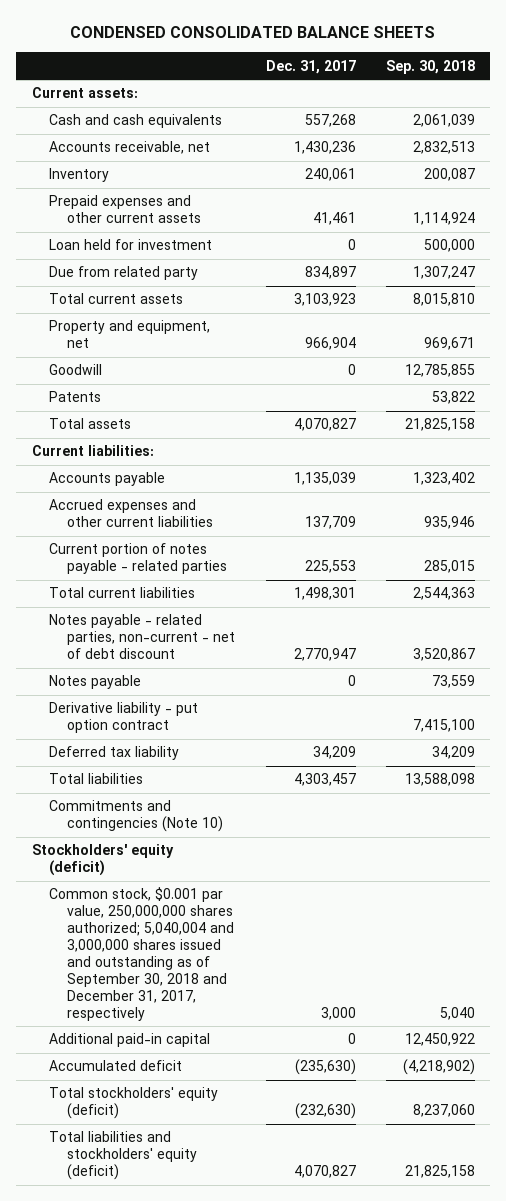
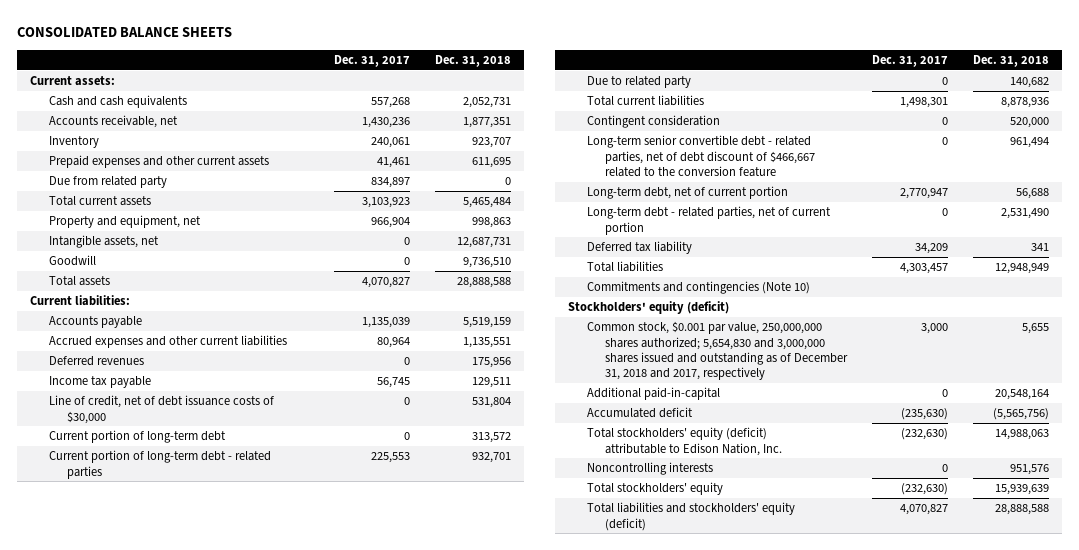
- CONDENSED CONSOLIDATED BALANCE SHEETS
+ CONSOLIDATED BALANCE SHEETS
- | Dec. 31, 2017 | Sep. 30, 2018
+ | Dec. 31, 2017 | Dec. 31, 2018
- Loan held for investment | 0 | 500,000
+ Intangible assets, net | 0 | 12,687,731
- Patents | | 53,822
- Accrued expenses and other current liabilities | 137,709 | 935,946
- Current portion of notes payable - related parties | 225,553 | 285,015
+ Accrued expenses and other current liabilities | 80,964 | 1,135,551
+ Deferred revenues | 0 | 175,956
+ Income tax payable | 56,745 | 129,511
+ Line of credit, net of debt issuance costs of $30,000 | 0 | 531,804
+ Current portion of long-term debt | 0 | 313,572
+ Current portion of long-term debt - related parties | 225,553 | 932,701
+ Due to related party | 0 | 140,682
- Notes payable - related parties, non-current - net of debt discount | 2,770,947 | 3,520,867
- Notes payable | 0 | 73,559
- Derivative liability - put option contract | | 7,415,100
+ Contingent consideration | 0 | 520,000
+ Long-term senior convertible debt - related parties, net of debt discount of $466,667 related to the conversion feature | 0 | 961,494
+ Long-term debt, net of current portion | 2,770,947 | 56,688
+ Long-term debt - related parties, net of current portion | 0 | 2,531,490
- Common stock, $0.001 par value, 250,000,000 shares authorized; 5,040,004 and 3,000,000 shares issued and outstanding as of September 30, 2018 and December 31, 2017, respectively | 3,000 | 5,040
- Additional paid-in capital | 0 | 12,450,922
+ Common stock, $0.001 par value, 250,000,000 shares authorized; 5,654,830 and 3,000,000 shares issued and outstanding as of December 31, 2018 and 2017, respectively | 3,000 | 5,655
+ Additional paid-in-capital | 0 | 20,548,164
- Total stockholders' equity (deficit) | (232,630) | 8,237,060
+ Total stockholders' equity (deficit) attributable to Edison Nation, Inc. | (232,630) | 14,988,063
+ Noncontrolling interests | 0 | 951,576
+ Total stockholders' equity | (232,630) | 15,939,639

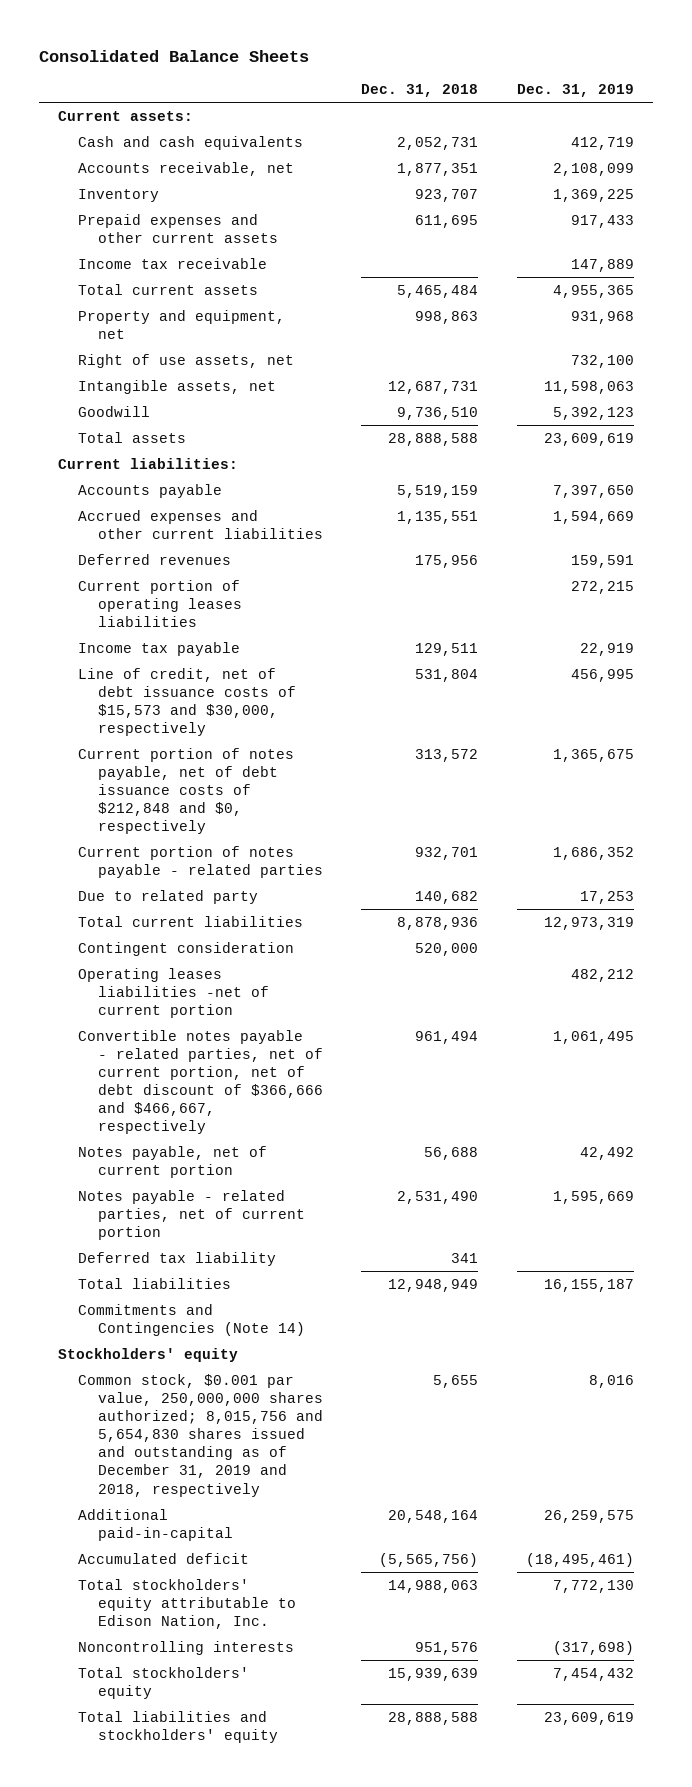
- CONSOLIDATED BALANCE SHEETS
+ Consolidated Balance Sheets
- | Dec. 31, 2017 | Dec. 31, 2018
+ | Dec. 31, 2018 | Dec. 31, 2019
- Due from related party | 834,897 | 0
+ Income tax receivable | | 147,889
+ Right of use assets, net | | 732,100
+ Current portion of operating leases liabilities | | 272,215
- Line of credit, net of debt issuance costs of $30,000 | 0 | 531,804
- Current portion of long-term debt | 0 | 313,572
- Current portion of long-term debt - related parties | 225,553 | 932,701
+ Line of credit, net of debt issuance costs of $15,573 and $30,000, respectively | 531,804 | 456,995
+ Current portion of notes payable, net of debt issuance costs of $212,848 and $0, respectively | 313,572 | 1,365,675
+ Current portion of notes payable - related parties | 932,701 | 1,686,352
- Long-term senior convertible debt - related parties, net of debt discount of $466,667 related to the conversion feature | 0 | 961,494
- Long-term debt, net of current portion | 2,770,947 | 56,688
- Long-term debt - related parties, net of current portion | 0 | 2,531,490
+ Operating leases liabilities -net of current portion | | 482,212
+ Convertible notes payable - related parties, net of current portion, net of debt discount of $366,666 and $466,667, respectively | 961,494 | 1,061,495
+ Notes payable, net of current portion | 56,688 | 42,492
+ Notes payable - related parties, net of current portion | 2,531,490 | 1,595,669
- Commitments and contingencies (Note 10)
- Stockholders' equity (deficit)
- Common stock, $0.001 par value, 250,000,000 shares authorized; 5,654,830 and 3,000,000 shares issued and outstanding as of December 31, 2018 and 2017, respectively | 3,000 | 5,655
+ Commitments and Contingencies (Note 14)
+ Stockholders' equity
+ Common stock, $0.001 par value, 250,000,000 shares authorized; 8,015,756 and 5,654,830 shares issued and outstanding as of December 31, 2019 and 2018, respectively | 5,655 | 8,016
- Total stockholders' equity (deficit) attributable to Edison Nation, Inc. | (232,630) | 14,988,063
+ Total stockholders' equity attributable to Edison Nation, Inc. | 14,988,063 | 7,772,130
- Total liabilities and stockholders' equity (deficit) | 4,070,827 | 28,888,588
+ Total liabilities and stockholders' equity | 28,888,588 | 23,609,619

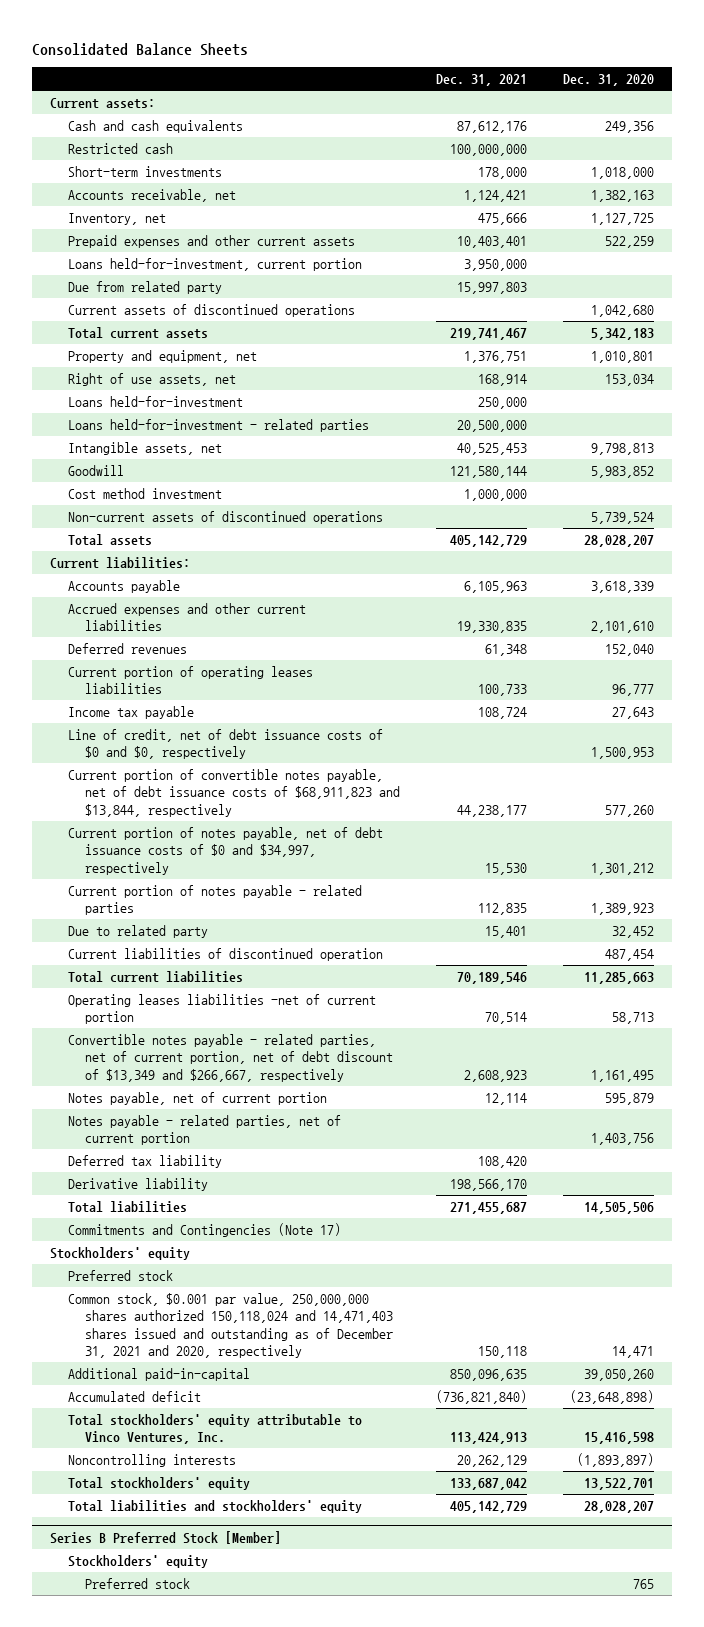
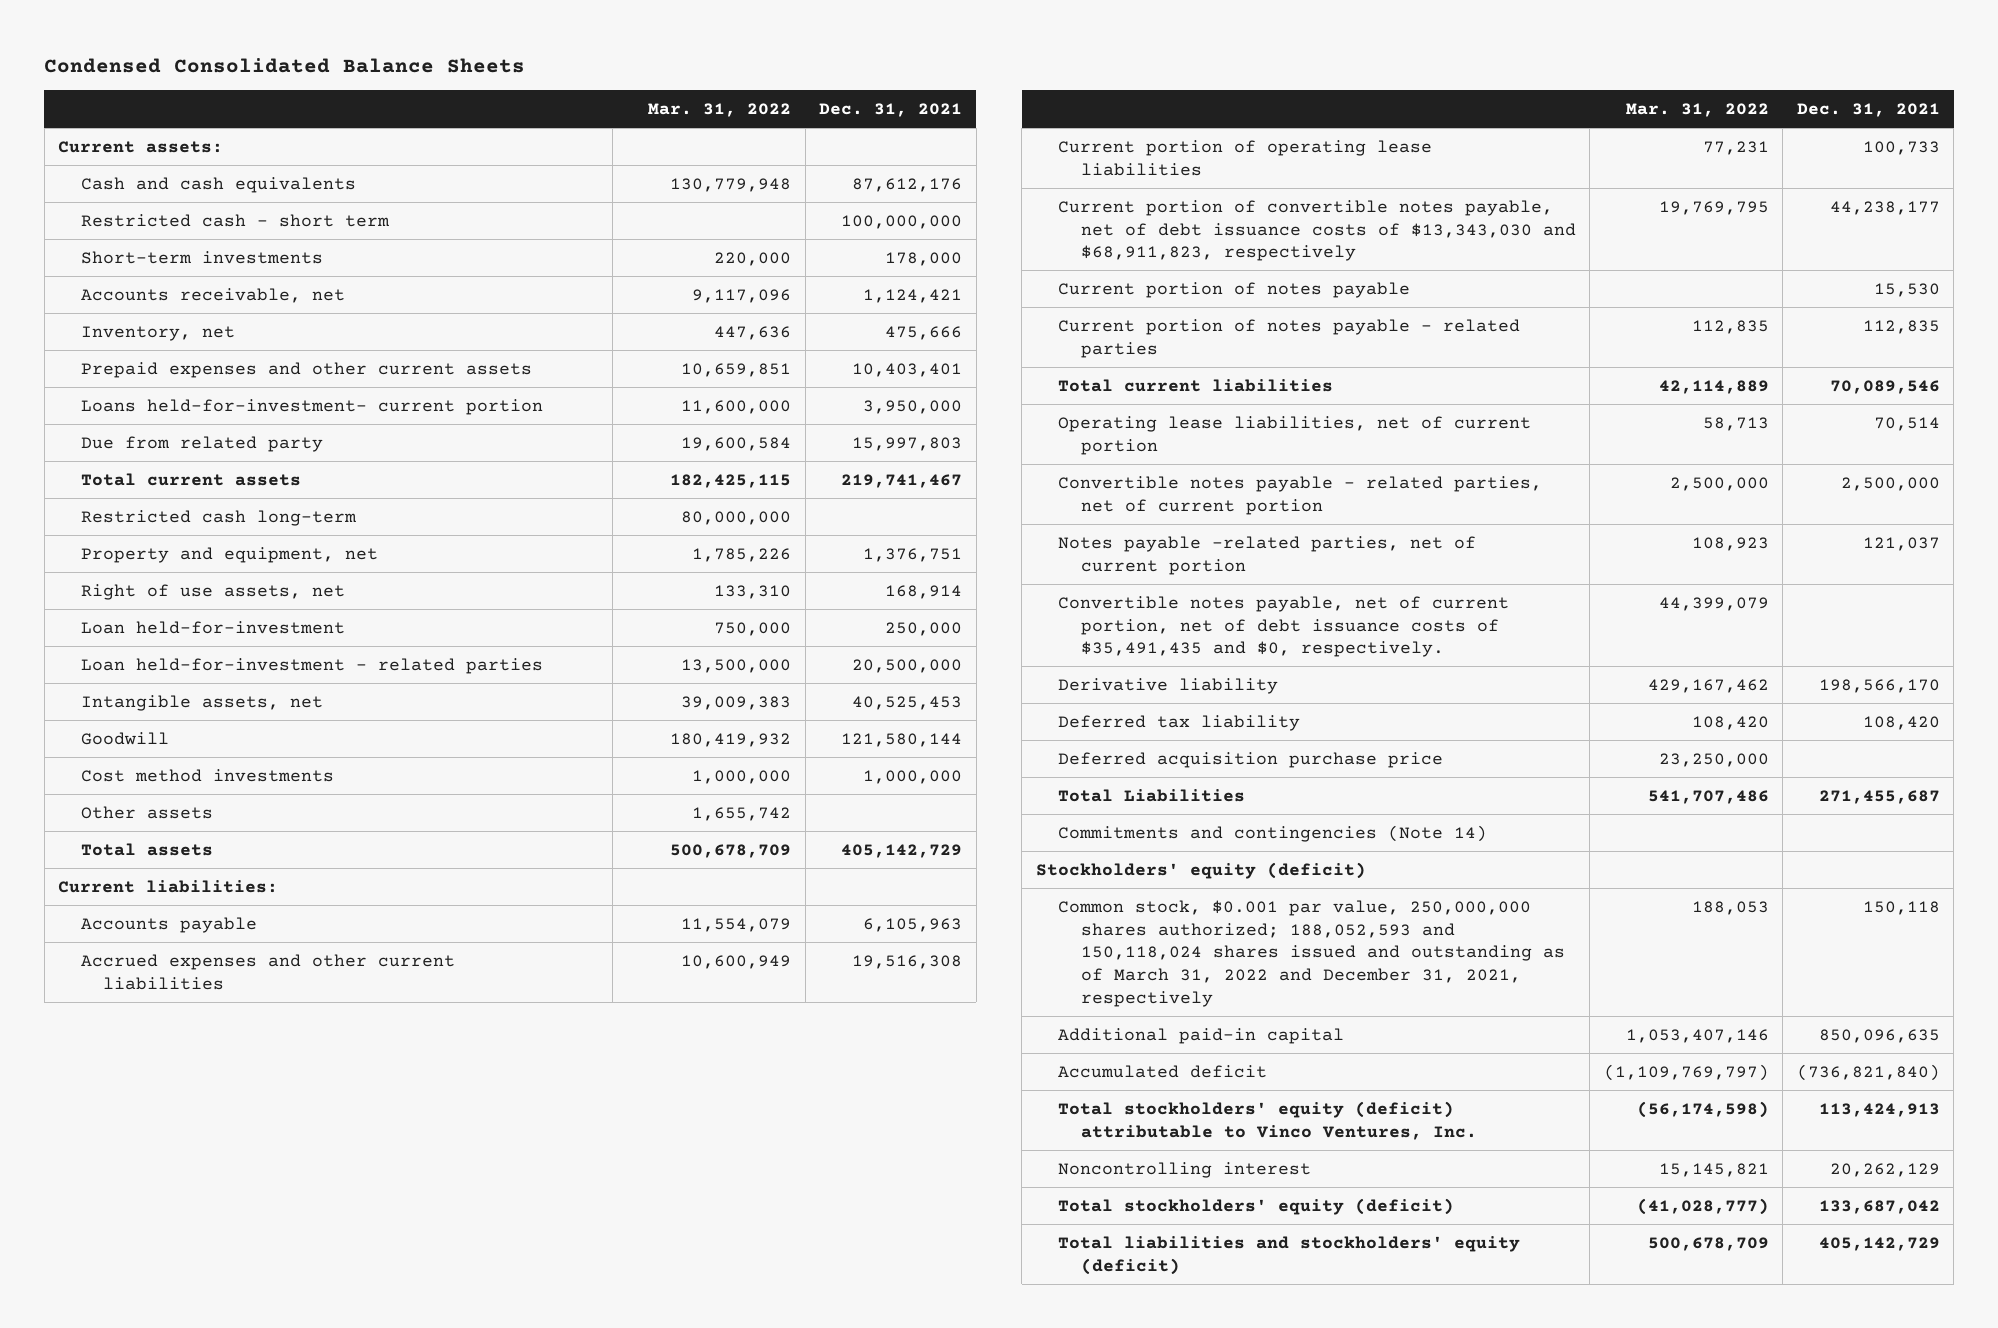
- Consolidated Balance Sheets
+ Condensed Consolidated Balance Sheets
- | Dec. 31, 2021 | Dec. 31, 2020
+ | Mar. 31, 2022 | Dec. 31, 2021
- Restricted cash | 100,000,000 |
+ Restricted cash - short term | | 100,000,000
- Loans held-for-investment, current portion | 3,950,000 |
+ Loans held-for-investment- current portion | 11,600,000 | 3,950,000
- Current assets of discontinued operations | | 1,042,680
+ Restricted cash long-term | 80,000,000 |
- Loans held-for-investment | 250,000 |
- Loans held-for-investment - related parties | 20,500,000 |
+ Loan held-for-investment | 750,000 | 250,000
+ Loan held-for-investment - related parties | 13,500,000 | 20,500,000
- Cost method investment | 1,000,000 |
- Non-current assets of discontinued operations | | 5,739,524
+ Cost method investments | 1,000,000 | 1,000,000
+ Other assets | 1,655,742 |
- Accrued expenses and other current liabilities | 19,330,835 | 2,101,610
- Deferred revenues | 61,348 | 152,040
- Current portion of operating leases liabilities | 100,733 | 96,777
- Income tax payable | 108,724 | 27,643
- Line of credit, net of debt issuance costs of $0 and $0, respectively | | 1,500,953
- Current portion of convertible notes payable, net of debt issuance costs of $68,911,823 and $13,844, respectively | 44,238,177 | 577,260
- Current portion of notes payable, net of debt issuance costs of $0 and $34,997, respectively | 15,530 | 1,301,212
+ Accrued expenses and other current liabilities | 10,600,949 | 19,516,308
+ Current portion of operating lease liabilities | 77,231 | 100,733
+ Current portion of convertible notes payable, net of debt issuance costs of $13,343,030 and $68,911,823, respectively | 19,769,795 | 44,238,177
+ Current portion of notes payable | | 15,530
- Due to related party | 15,401 | 32,452
- Current liabilities of discontinued operation | | 487,454
- Total current liabilities | 70,189,546 | 11,285,663
- Operating leases liabilities -net of current portion | 70,514 | 58,713
- Convertible notes payable - related parties, net of current portion, net of debt discount of $13,349 and $266,667, respectively | 2,608,923 | 1,161,495
- Notes payable, net of current portion | 12,114 | 595,879
- Notes payable - related parties, net of current portion | | 1,403,756
+ Total current liabilities | 42,114,889 | 70,089,546
+ Operating lease liabilities, net of current portion | 58,713 | 70,514
+ Convertible notes payable - related parties, net of current portion | 2,500,000 | 2,500,000
+ Notes payable -related parties, net of current portion | 108,923 | 121,037
+ Convertible notes payable, net of current portion, net of debt issuance costs of $35,491,435 and $0, respectively. | 44,399,079 |
- Total liabilities | 271,455,687 | 14,505,506
- Commitments and Contingencies (Note 17)
- Stockholders' equity
- Preferred stock
- Common stock, $0.001 par value, 250,000,000 shares authorized 150,118,024 and 14,471,403 shares issued and outstanding as of December 31, 2021 and 2020, respectively | 150,118 | 14,471
- Additional paid-in-capital | 850,096,635 | 39,050,260
moved down: Deferred tax liability | 108,420 | 108,420
+ Deferred acquisition purchase price | 23,250,000 |
+ Total Liabilities | 541,707,486 | 271,455,687
+ Commitments and contingencies (Note 14)
+ Stockholders' equity (deficit)
+ Common stock, $0.001 par value, 250,000,000 shares authorized; 188,052,593 and 150,118,024 shares issued and outstanding as of March 31, 2022 and December 31, 2021, respectively | 188,053 | 150,118
+ Additional paid-in capital | 1,053,407,146 | 850,096,635
- Total stockholders' equity attributable to Vinco Ventures, Inc. | 113,424,913 | 15,416,598
- Noncontrolling interests | 20,262,129 | (1,893,897)
- Total stockholders' equity | 133,687,042 | 13,522,701
- Total liabilities and stockholders' equity | 405,142,729 | 28,028,207
- Series B Preferred Stock [Member]
- Stockholders' equity
- Preferred stock | | 765
+ Total stockholders' equity (deficit) attributable to Vinco Ventures, Inc. | (56,174,598) | 113,424,913
+ Noncontrolling interest | 15,145,821 | 20,262,129
+ Total stockholders' equity (deficit) | (41,028,777) | 133,687,042
+ Total liabilities and stockholders' equity (deficit) | 500,678,709 | 405,142,729

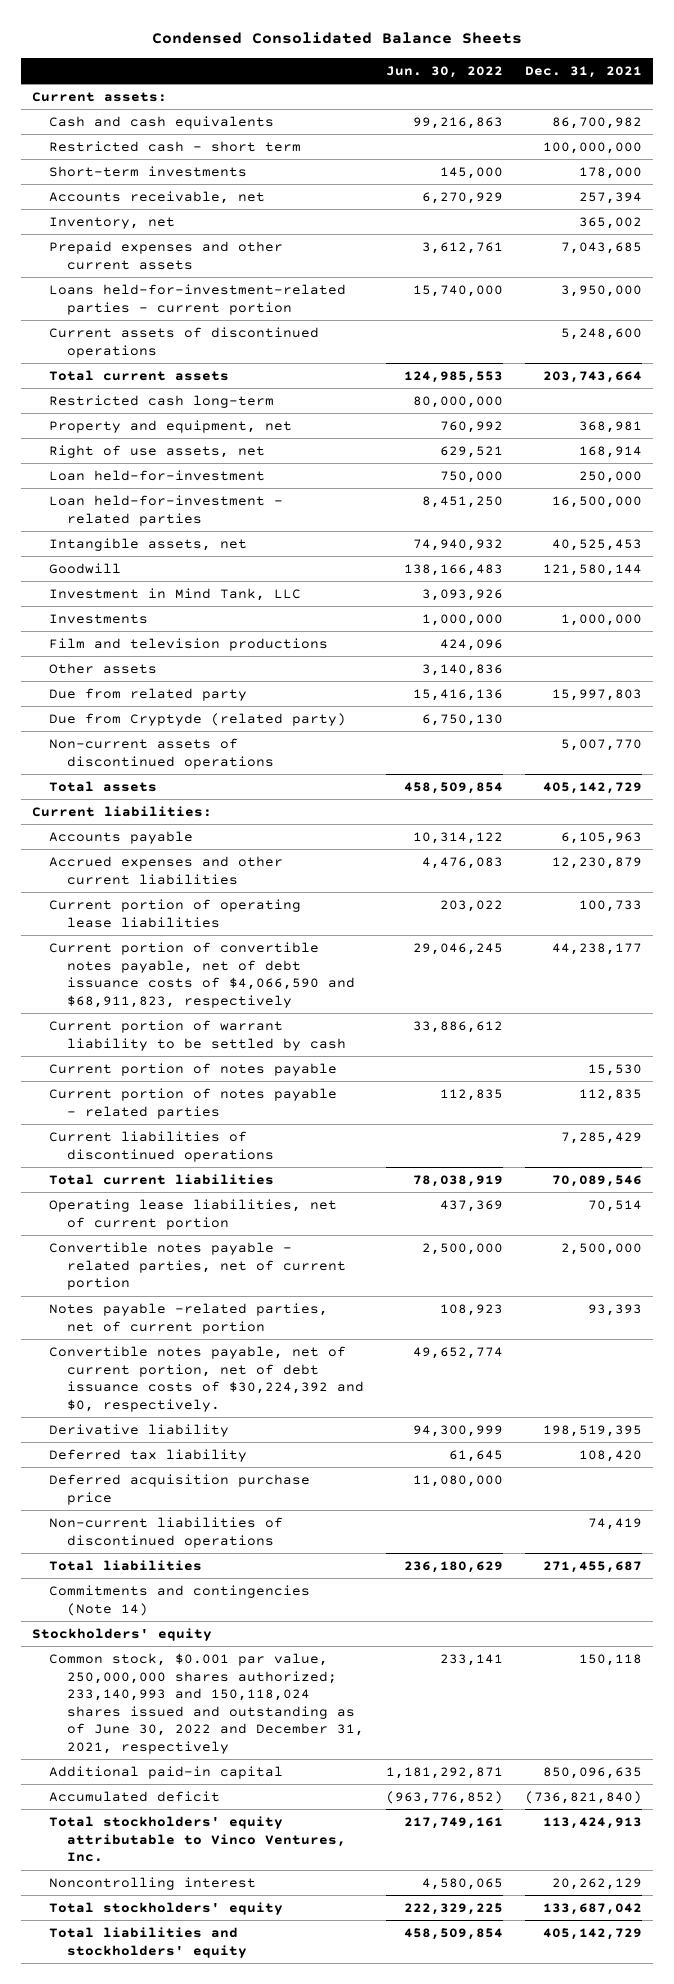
- | Mar. 31, 2022 | Dec. 31, 2021
+ | Jun. 30, 2022 | Dec. 31, 2021
- Cash and cash equivalents | 130,779,948 | 87,612,176
+ Cash and cash equivalents | 99,216,863 | 86,700,982
- Accounts receivable, net | 9,117,096 | 1,124,421
- Inventory, net | 447,636 | 475,666
- Prepaid expenses and other current assets | 10,659,851 | 10,403,401
- Loans held-for-investment- current portion | 11,600,000 | 3,950,000
- Total current assets | 182,425,115 | 219,741,467
+ Accounts receivable, net | 6,270,929 | 257,394
+ Inventory, net | | 365,002
+ Prepaid expenses and other current assets | 3,612,761 | 7,043,685
+ Loans held-for-investment-related parties - current portion | 15,740,000 | 3,950,000
+ Current assets of discontinued operations | | 5,248,600
+ Total current assets | 124,985,553 | 203,743,664
- Property and equipment, net | 1,785,226 | 1,376,751
+ Property and equipment, net | 760,992 | 368,981
- Loan held-for-investment - related parties | 13,500,000 | 20,500,000
+ Loan held-for-investment - related parties | 8,451,250 | 16,500,000
- Cost method investments | 1,000,000 | 1,000,000
+ Investment in Mind Tank, LLC | 3,093,926 |
+ Investments | 1,000,000 | 1,000,000
+ Film and television productions | 424,096 |
moved down: Due from related party | 15,416,136 | 15,997,803
+ Due from Cryptyde (related party) | 6,750,130 |
+ Non-current assets of discontinued operations | | 5,007,770
- Accrued expenses and other current liabilities | 10,600,949 | 19,516,308
+ Accrued expenses and other current liabilities | 4,476,083 | 12,230,879
- Current portion of convertible notes payable, net of debt issuance costs of $13,343,030 and $68,911,823, respectively | 19,769,795 | 44,238,177
+ Current portion of convertible notes payable, net of debt issuance costs of $4,066,590 and $68,911,823, respectively | 29,046,245 | 44,238,177
+ Current portion of warrant liability to be settled by cash | 33,886,612 |
+ Current liabilities of discontinued operations | | 7,285,429
- Notes payable -related parties, net of current portion | 108,923 | 121,037
- Convertible notes payable, net of current portion, net of debt issuance costs of $35,491,435 and $0, respectively. | 44,399,079 |
- Derivative liability | 429,167,462 | 198,566,170
+ Notes payable -related parties, net of current portion | 108,923 | 93,393
+ Convertible notes payable, net of current portion, net of debt issuance costs of $30,224,392 and $0, respectively. | 49,652,774 |
+ Derivative liability | 94,300,999 | 198,519,395
- Total Liabilities | 541,707,486 | 271,455,687
+ Non-current liabilities of discontinued operations | | 74,419
+ Total liabilities | 236,180,629 | 271,455,687
- Stockholders' equity (deficit)
- Common stock, $0.001 par value, 250,000,000 shares authorized; 188,052,593 and 150,118,024 shares issued and outstanding as of March 31, 2022 and December 31, 2021, respectively | 188,053 | 150,118
+ Stockholders' equity
+ Common stock, $0.001 par value, 250,000,000 shares authorized; 233,140,993 and 150,118,024 shares issued and outstanding as of June 30, 2022 and December 31, 2021, respectively | 233,141 | 150,118
- Total stockholders' equity (deficit) attributable to Vinco Ventures, Inc. | (56,174,598) | 113,424,913
+ Total stockholders' equity attributable to Vinco Ventures, Inc. | 217,749,161 | 113,424,913
- Total stockholders' equity (deficit) | (41,028,777) | 133,687,042
- Total liabilities and stockholders' equity (deficit) | 500,678,709 | 405,142,729
+ Total stockholders' equity | 222,329,225 | 133,687,042
+ Total liabilities and stockholders' equity | 458,509,854 | 405,142,729

